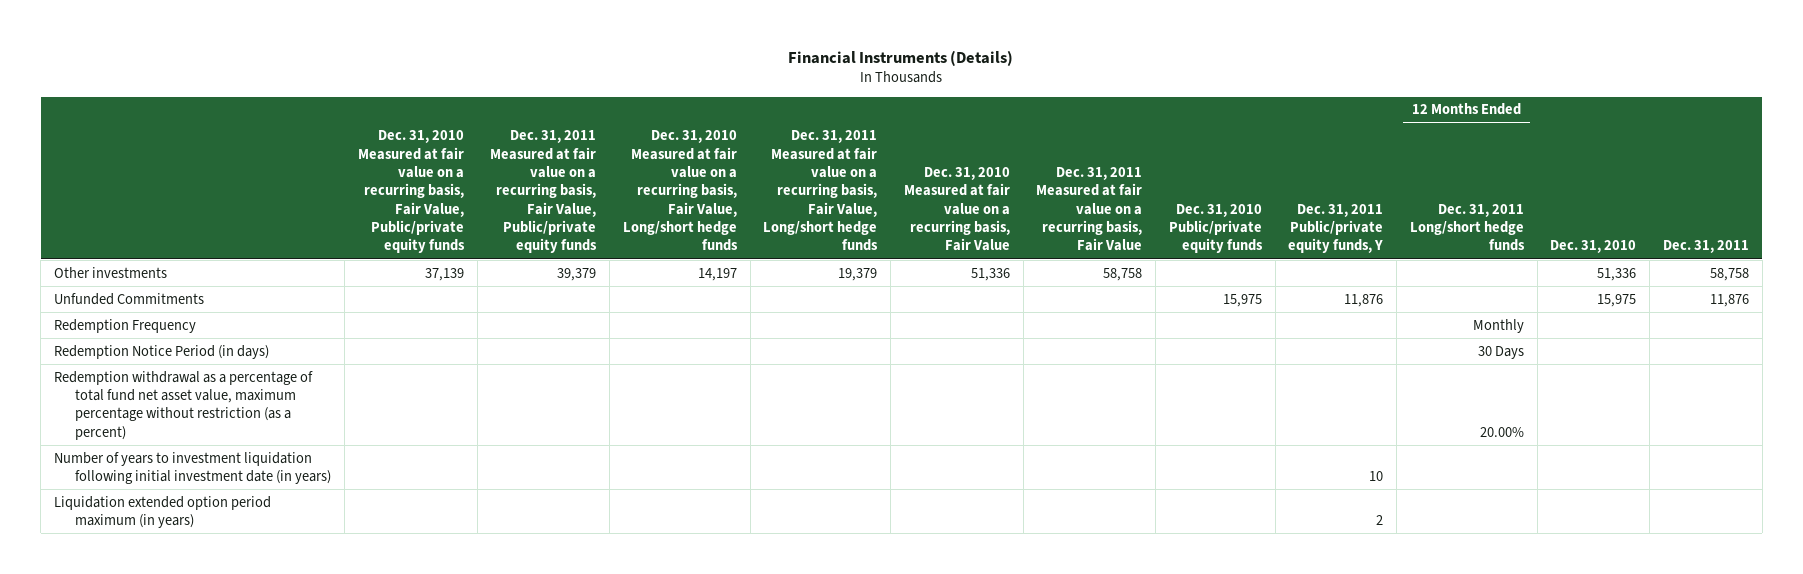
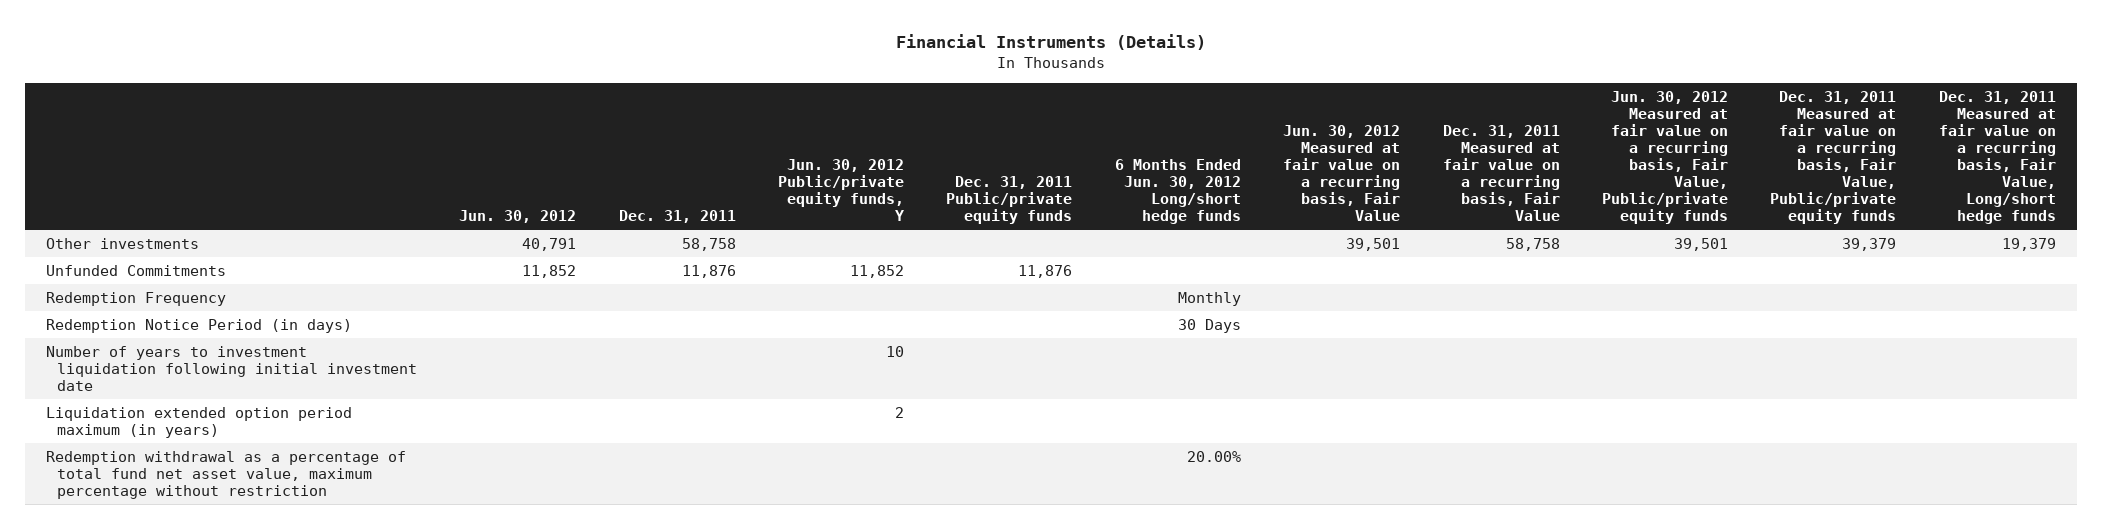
- | Dec. 31, 2010 Measured at fair value on a recurring basis, Fair Value, Public/private equity funds | Dec. 31, 2011 Measured at fair value on a recurring basis, Fair Value, Public/private equity funds | Dec. 31, 2010 Measured at fair value on a recurring basis, Fair Value, Long/short hedge funds | Dec. 31, 2011 Measured at fair value on a recurring basis, Fair Value, Long/short hedge funds | Dec. 31, 2010 Measured at fair value on a recurring basis, Fair Value | Dec. 31, 2011 Measured at fair value on a recurring basis, Fair Value | Dec. 31, 2010 Public/private equity funds | Dec. 31, 2011 Public/private equity funds, Y | 12 Months Ended Dec. 31, 2011 Long/short hedge funds | Dec. 31, 2010 | Dec. 31, 2011
+ | Jun. 30, 2012 | Dec. 31, 2011 | Jun. 30, 2012 Public/private equity funds, Y | Dec. 31, 2011 Public/private equity funds | 6 Months Ended Jun. 30, 2012 Long/short hedge funds | Jun. 30, 2012 Measured at fair value on a recurring basis, Fair Value | Dec. 31, 2011 Measured at fair value on a recurring basis, Fair Value | Jun. 30, 2012 Measured at fair value on a recurring basis, Fair Value, Public/private equity funds | Dec. 31, 2011 Measured at fair value on a recurring basis, Fair Value, Public/private equity funds | Dec. 31, 2011 Measured at fair value on a recurring basis, Fair Value, Long/short hedge funds
- Redemption withdrawal as a percentage of total fund net asset value, maximum percentage without restriction (as a percent) | | | | | | | | | 20.00% | |
- Number of years to investment liquidation following initial investment date (in years) | | | | | | | | 10 | | |
+ Number of years to investment liquidation following initial investment date | | | 10 | | | | | | |
+ Redemption withdrawal as a percentage of total fund net asset value, maximum percentage without restriction | | | | | 20.00% | | | | |

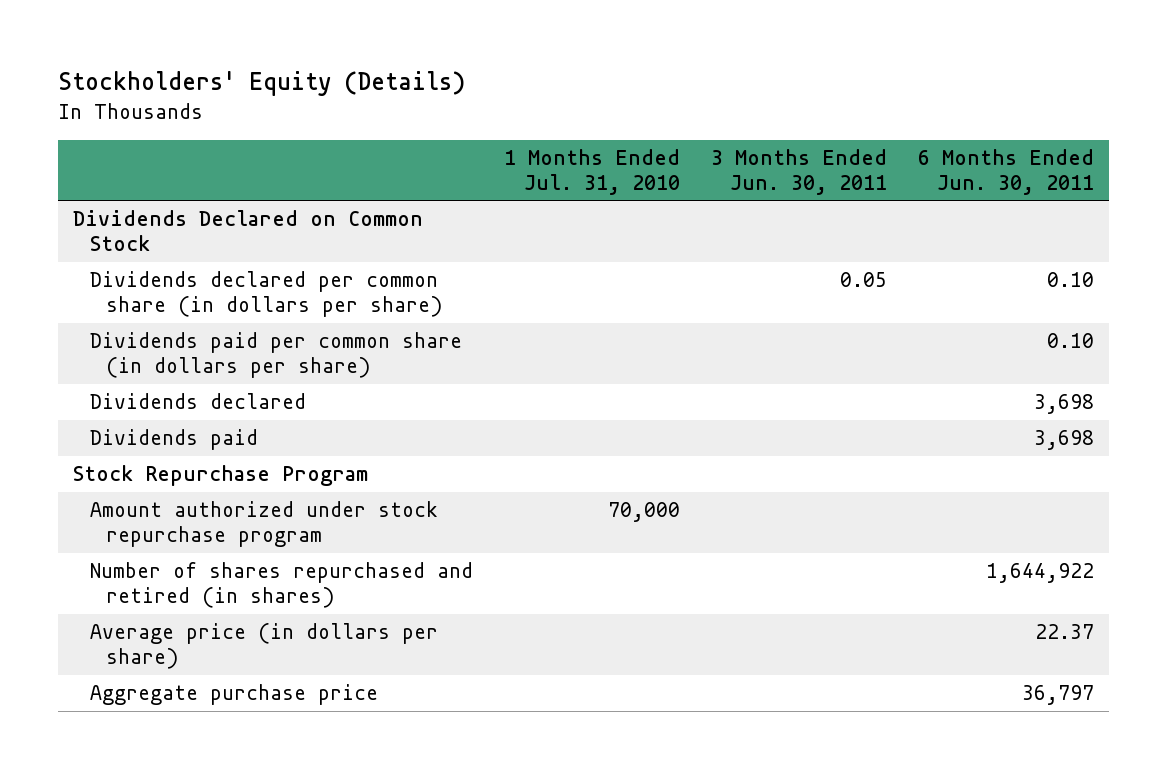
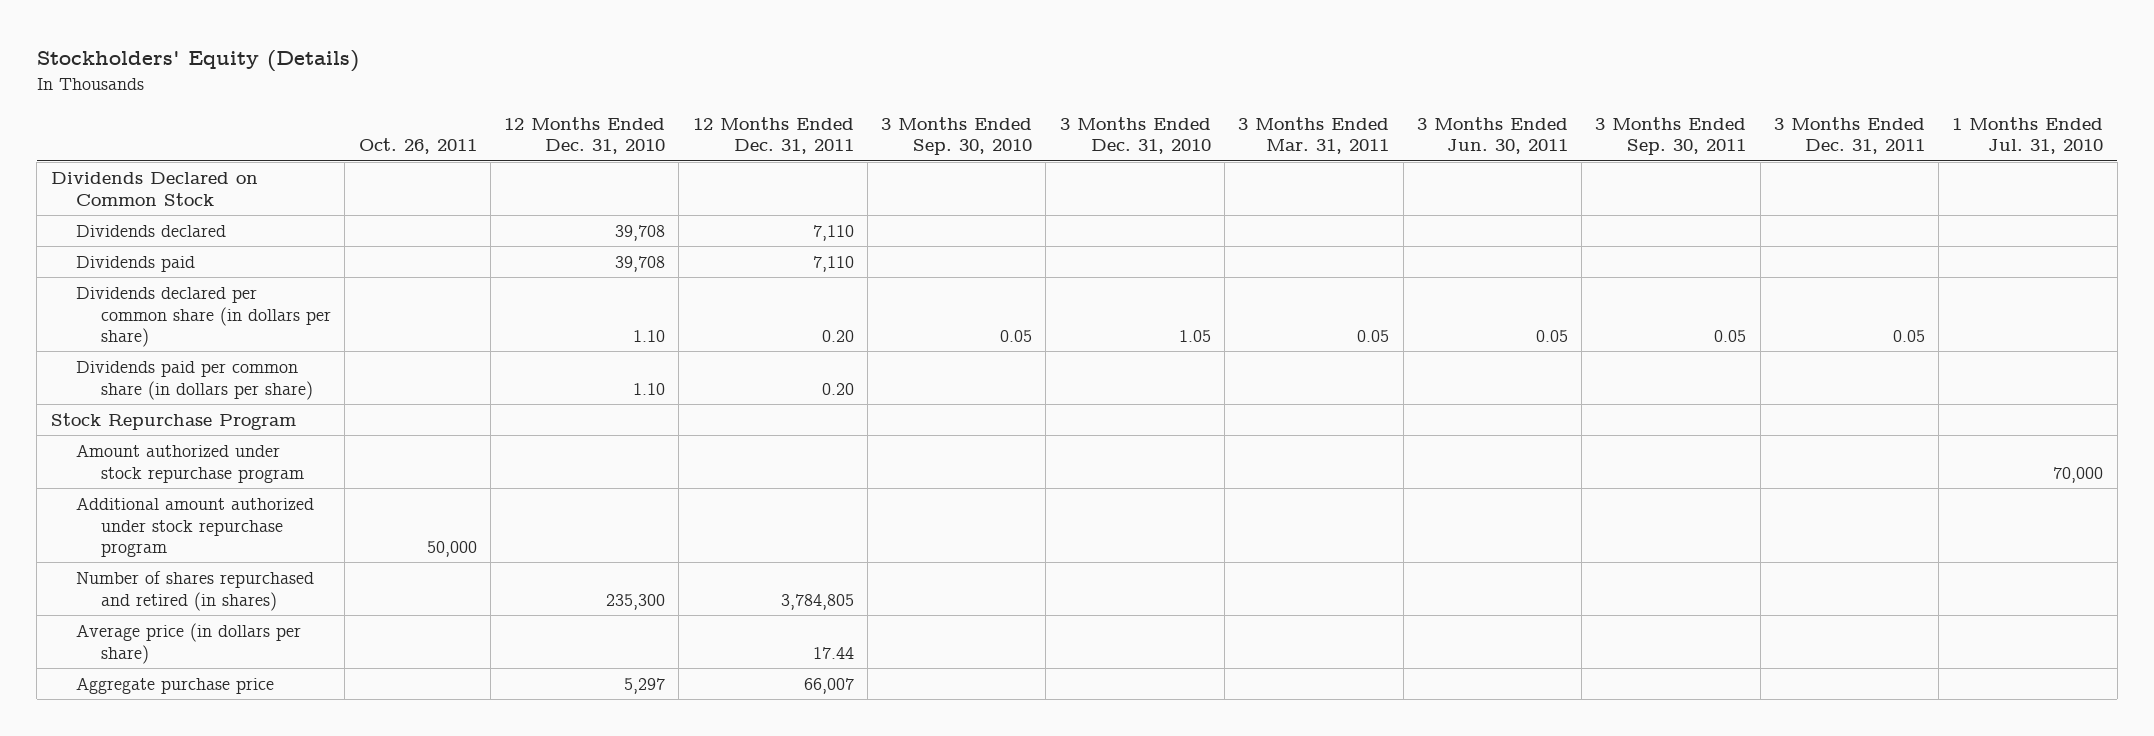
- | 1 Months Ended Jul. 31, 2010 | 3 Months Ended Jun. 30, 2011 | 6 Months Ended Jun. 30, 2011
+ | Oct. 26, 2011 | 12 Months Ended Dec. 31, 2010 | 12 Months Ended Dec. 31, 2011 | 3 Months Ended Sep. 30, 2010 | 3 Months Ended Dec. 31, 2010 | 3 Months Ended Mar. 31, 2011 | 3 Months Ended Jun. 30, 2011 | 3 Months Ended Sep. 30, 2011 | 3 Months Ended Dec. 31, 2011 | 1 Months Ended Jul. 31, 2010
moved down: Dividends declared per common share (in dollars per share) | | 1.10 | 0.20 | 0.05 | 1.05 | 0.05 | 0.05 | 0.05 | 0.05 |
moved down: Dividends paid per common share (in dollars per share) | | 1.10 | 0.20 | | | | | | |
+ Additional amount authorized under stock repurchase program | 50,000 | | | | | | | | |

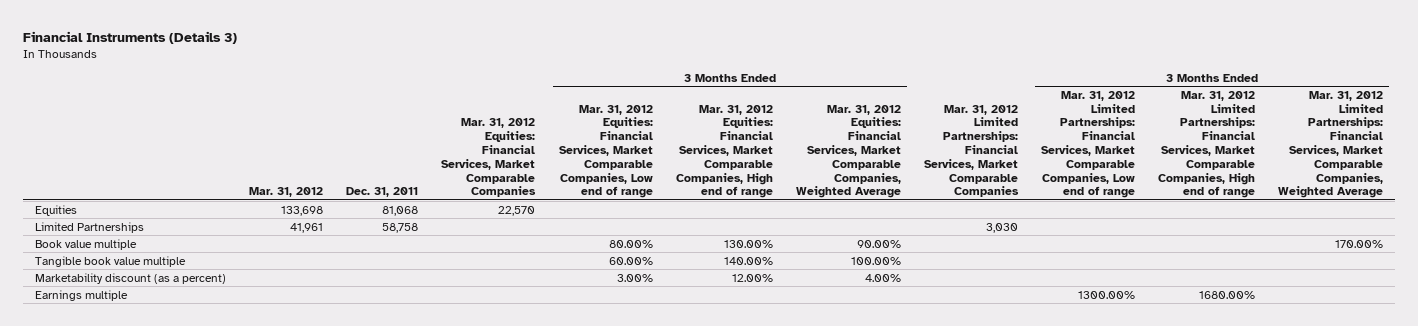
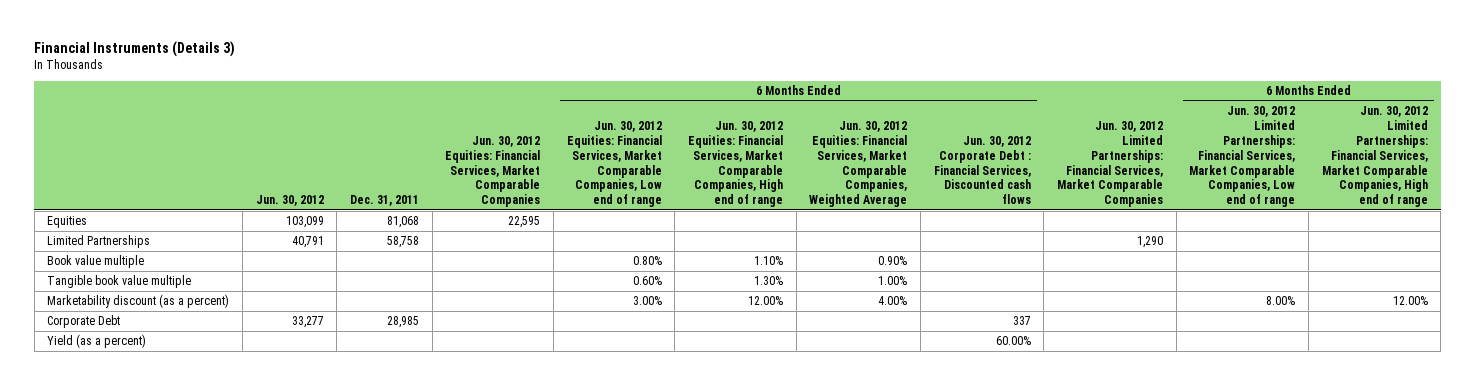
- | Mar. 31, 2012 | Dec. 31, 2011 | Mar. 31, 2012 Equities: Financial Services, Market Comparable Companies | 3 Months Ended Mar. 31, 2012 Equities: Financial Services, Market Comparable Companies, Low end of range | 3 Months Ended Mar. 31, 2012 Equities: Financial Services, Market Comparable Companies, High end of range | 3 Months Ended Mar. 31, 2012 Equities: Financial Services, Market Comparable Companies, Weighted Average | Mar. 31, 2012 Limited Partnerships: Financial Services, Market Comparable Companies | 3 Months Ended Mar. 31, 2012 Limited Partnerships: Financial Services, Market Comparable Companies, Low end of range | 3 Months Ended Mar. 31, 2012 Limited Partnerships: Financial Services, Market Comparable Companies, High end of range | 3 Months Ended Mar. 31, 2012 Limited Partnerships: Financial Services, Market Comparable Companies, Weighted Average
+ | Jun. 30, 2012 | Dec. 31, 2011 | Jun. 30, 2012 Equities: Financial Services, Market Comparable Companies | 6 Months Ended Jun. 30, 2012 Equities: Financial Services, Market Comparable Companies, Low end of range | 6 Months Ended Jun. 30, 2012 Equities: Financial Services, Market Comparable Companies, High end of range | 6 Months Ended Jun. 30, 2012 Equities: Financial Services, Market Comparable Companies, Weighted Average | 6 Months Ended Jun. 30, 2012 Corporate Debt : Financial Services, Discounted cash flows | Jun. 30, 2012 Limited Partnerships: Financial Services, Market Comparable Companies | 6 Months Ended Jun. 30, 2012 Limited Partnerships: Financial Services, Market Comparable Companies, Low end of range | 6 Months Ended Jun. 30, 2012 Limited Partnerships: Financial Services, Market Comparable Companies, High end of range
- Earnings multiple | | | | | | | | 1300.00% | 1680.00% |
+ Corporate Debt | 33,277 | 28,985 | | | | | 337 | | |
+ Yield (as a percent) | | | | | | | 60.00% | | |

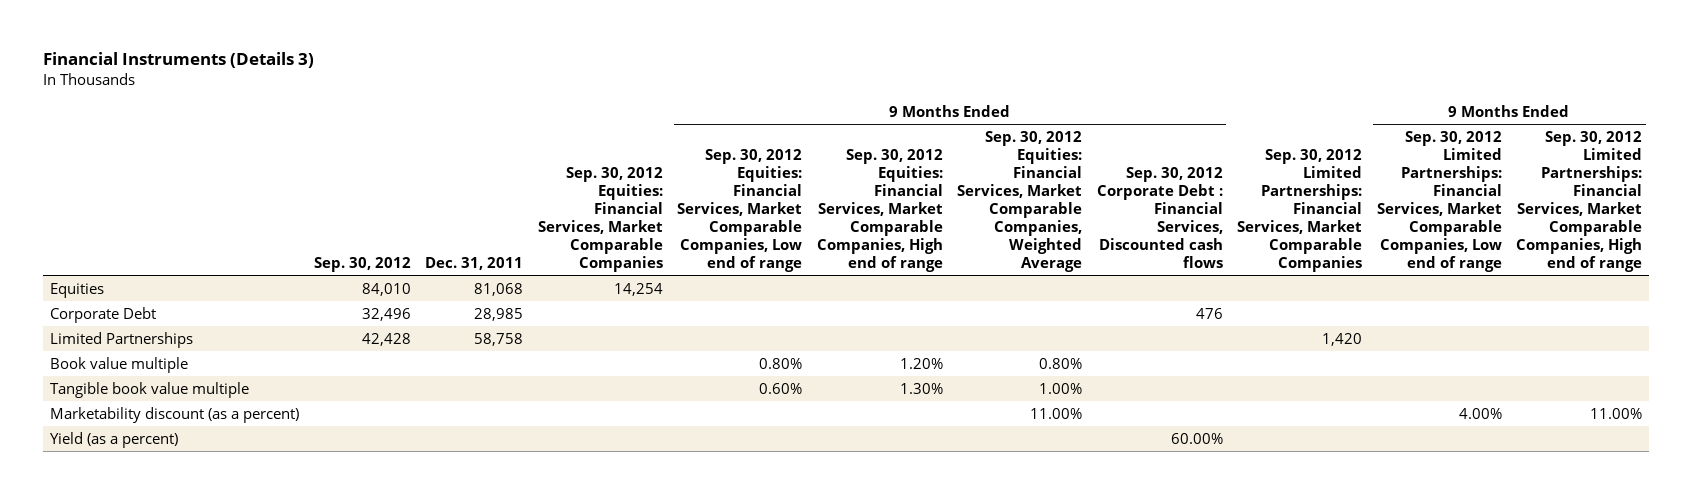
- | Jun. 30, 2012 | Dec. 31, 2011 | Jun. 30, 2012 Equities: Financial Services, Market Comparable Companies | 6 Months Ended Jun. 30, 2012 Equities: Financial Services, Market Comparable Companies, Low end of range | 6 Months Ended Jun. 30, 2012 Equities: Financial Services, Market Comparable Companies, High end of range | 6 Months Ended Jun. 30, 2012 Equities: Financial Services, Market Comparable Companies, Weighted Average | 6 Months Ended Jun. 30, 2012 Corporate Debt : Financial Services, Discounted cash flows | Jun. 30, 2012 Limited Partnerships: Financial Services, Market Comparable Companies | 6 Months Ended Jun. 30, 2012 Limited Partnerships: Financial Services, Market Comparable Companies, Low end of range | 6 Months Ended Jun. 30, 2012 Limited Partnerships: Financial Services, Market Comparable Companies, High end of range
+ | Sep. 30, 2012 | Dec. 31, 2011 | Sep. 30, 2012 Equities: Financial Services, Market Comparable Companies | 9 Months Ended Sep. 30, 2012 Equities: Financial Services, Market Comparable Companies, Low end of range | 9 Months Ended Sep. 30, 2012 Equities: Financial Services, Market Comparable Companies, High end of range | 9 Months Ended Sep. 30, 2012 Equities: Financial Services, Market Comparable Companies, Weighted Average | 9 Months Ended Sep. 30, 2012 Corporate Debt : Financial Services, Discounted cash flows | Sep. 30, 2012 Limited Partnerships: Financial Services, Market Comparable Companies | 9 Months Ended Sep. 30, 2012 Limited Partnerships: Financial Services, Market Comparable Companies, Low end of range | 9 Months Ended Sep. 30, 2012 Limited Partnerships: Financial Services, Market Comparable Companies, High end of range
moved up: Corporate Debt | 32,496 | 28,985 | | | | | 476 | | |

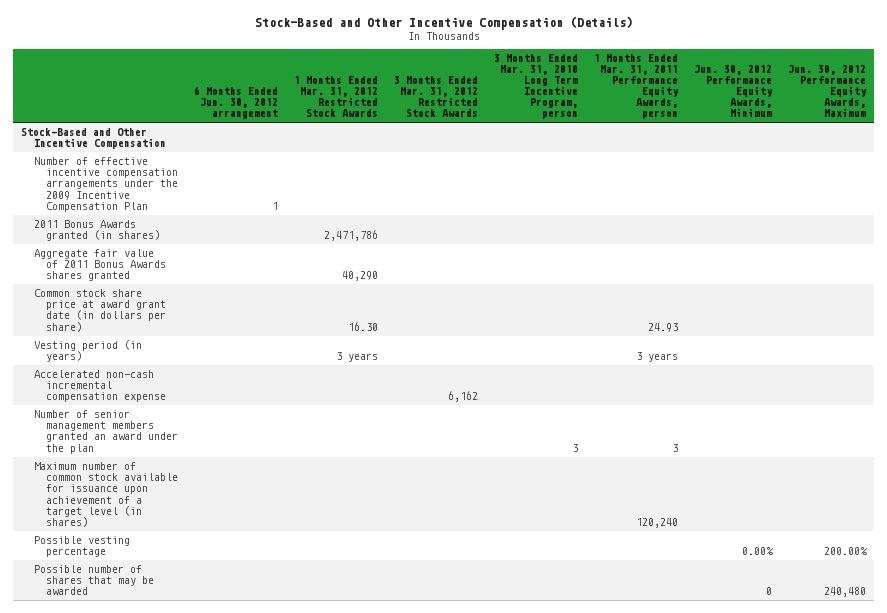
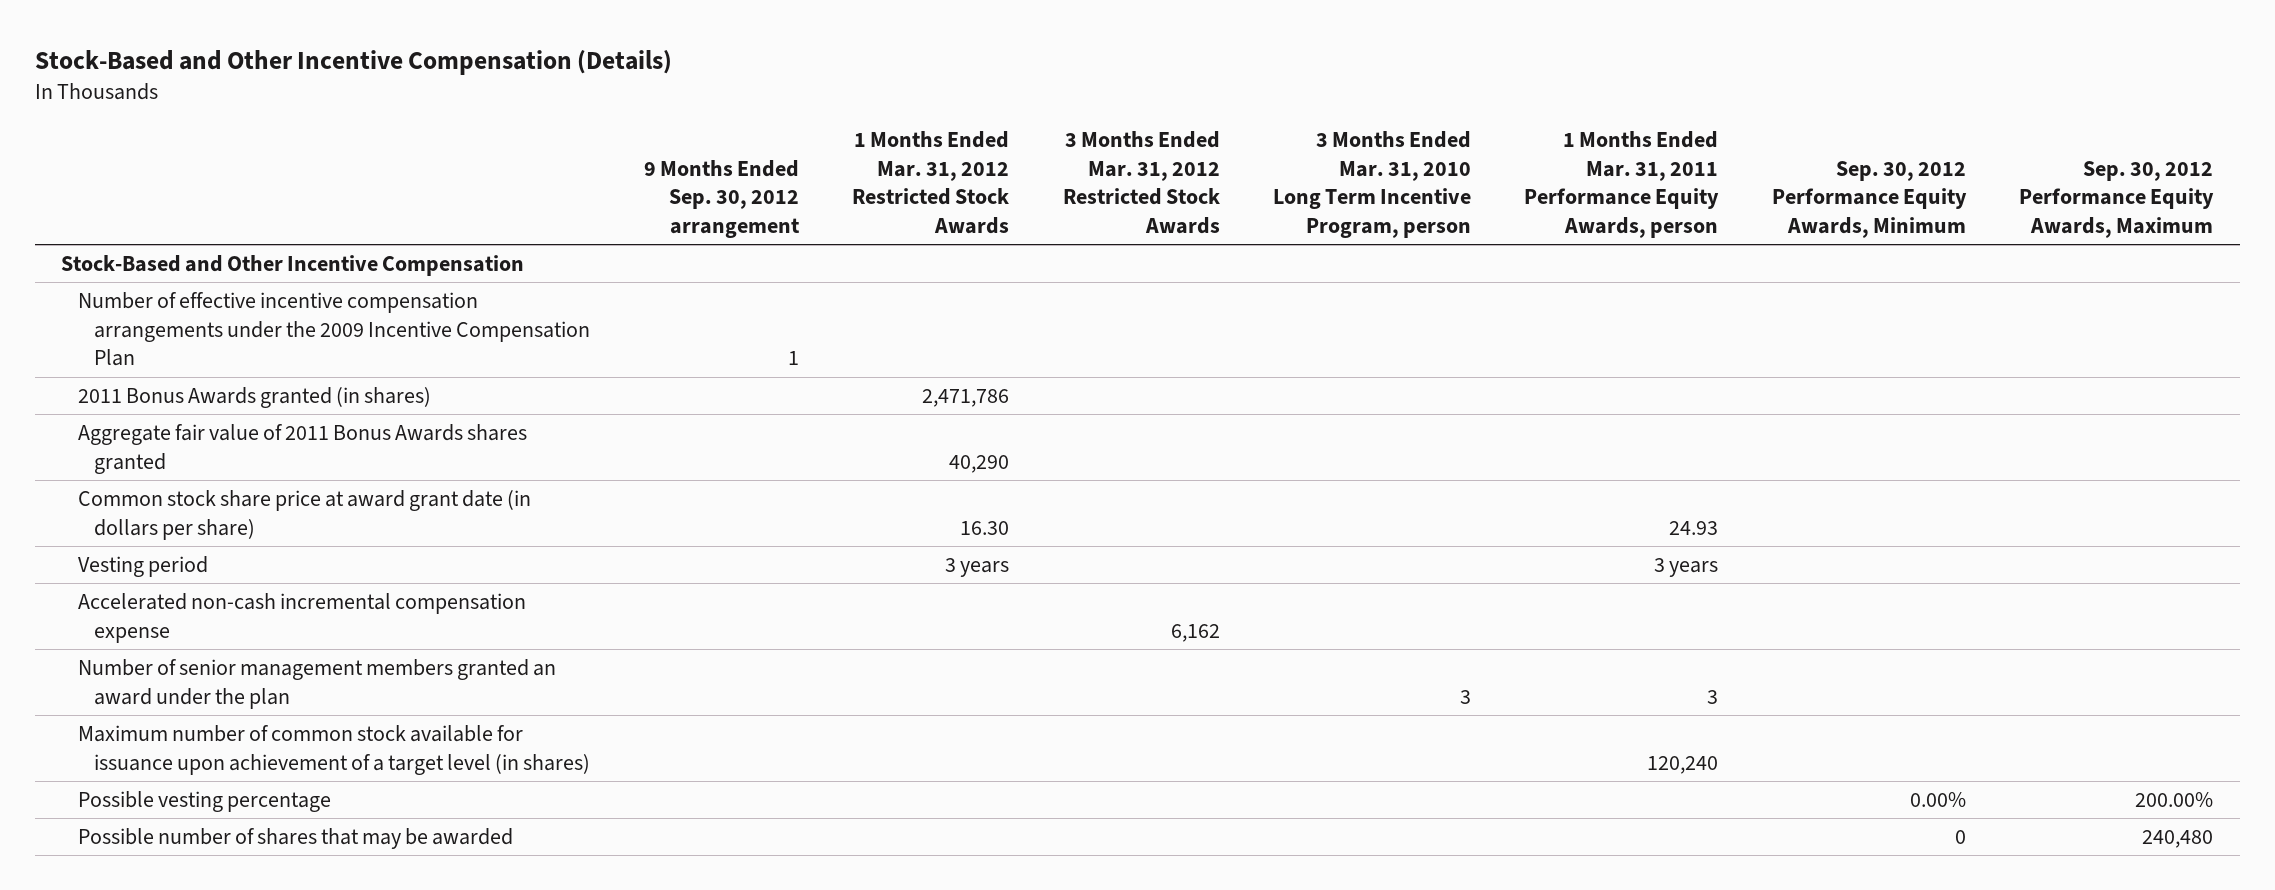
- | 6 Months Ended Jun. 30, 2012 arrangement | 1 Months Ended Mar. 31, 2012 Restricted Stock Awards | 3 Months Ended Mar. 31, 2012 Restricted Stock Awards | 3 Months Ended Mar. 31, 2010 Long Term Incentive Program, person | 1 Months Ended Mar. 31, 2011 Performance Equity Awards, person | Jun. 30, 2012 Performance Equity Awards, Minimum | Jun. 30, 2012 Performance Equity Awards, Maximum
+ | 9 Months Ended Sep. 30, 2012 arrangement | 1 Months Ended Mar. 31, 2012 Restricted Stock Awards | 3 Months Ended Mar. 31, 2012 Restricted Stock Awards | 3 Months Ended Mar. 31, 2010 Long Term Incentive Program, person | 1 Months Ended Mar. 31, 2011 Performance Equity Awards, person | Sep. 30, 2012 Performance Equity Awards, Minimum | Sep. 30, 2012 Performance Equity Awards, Maximum
- Vesting period (in years) | | 3 years | | | 3 years | |
+ Vesting period | | 3 years | | | 3 years | |

